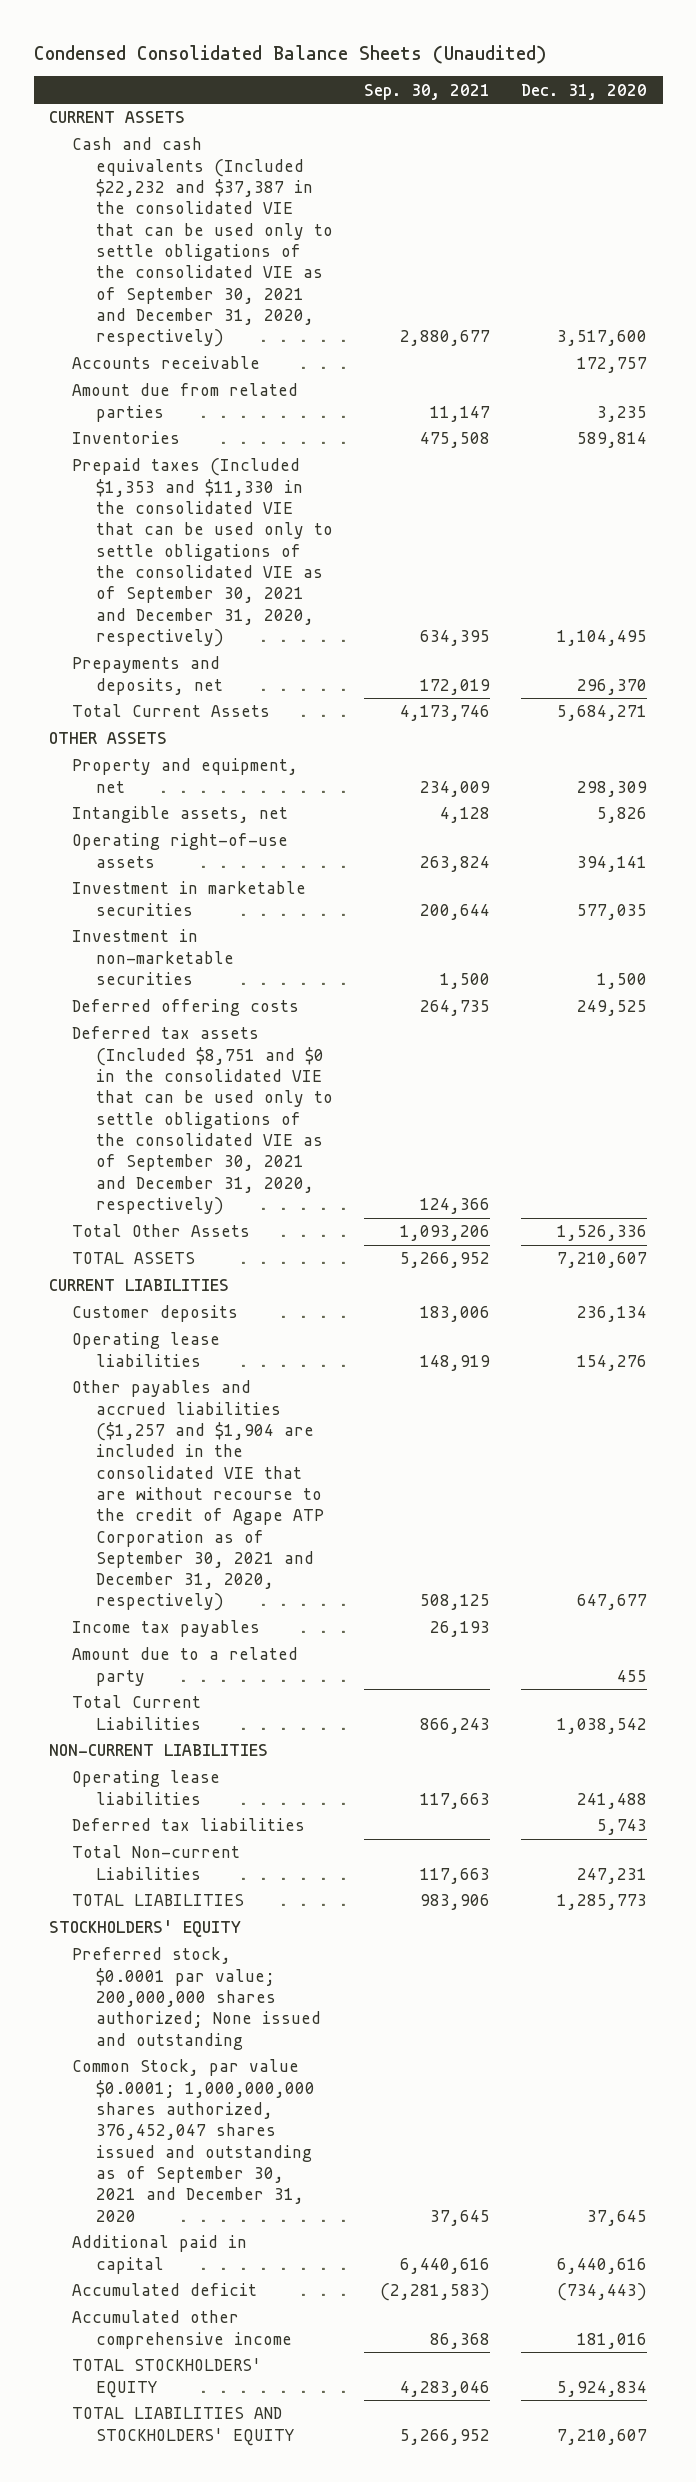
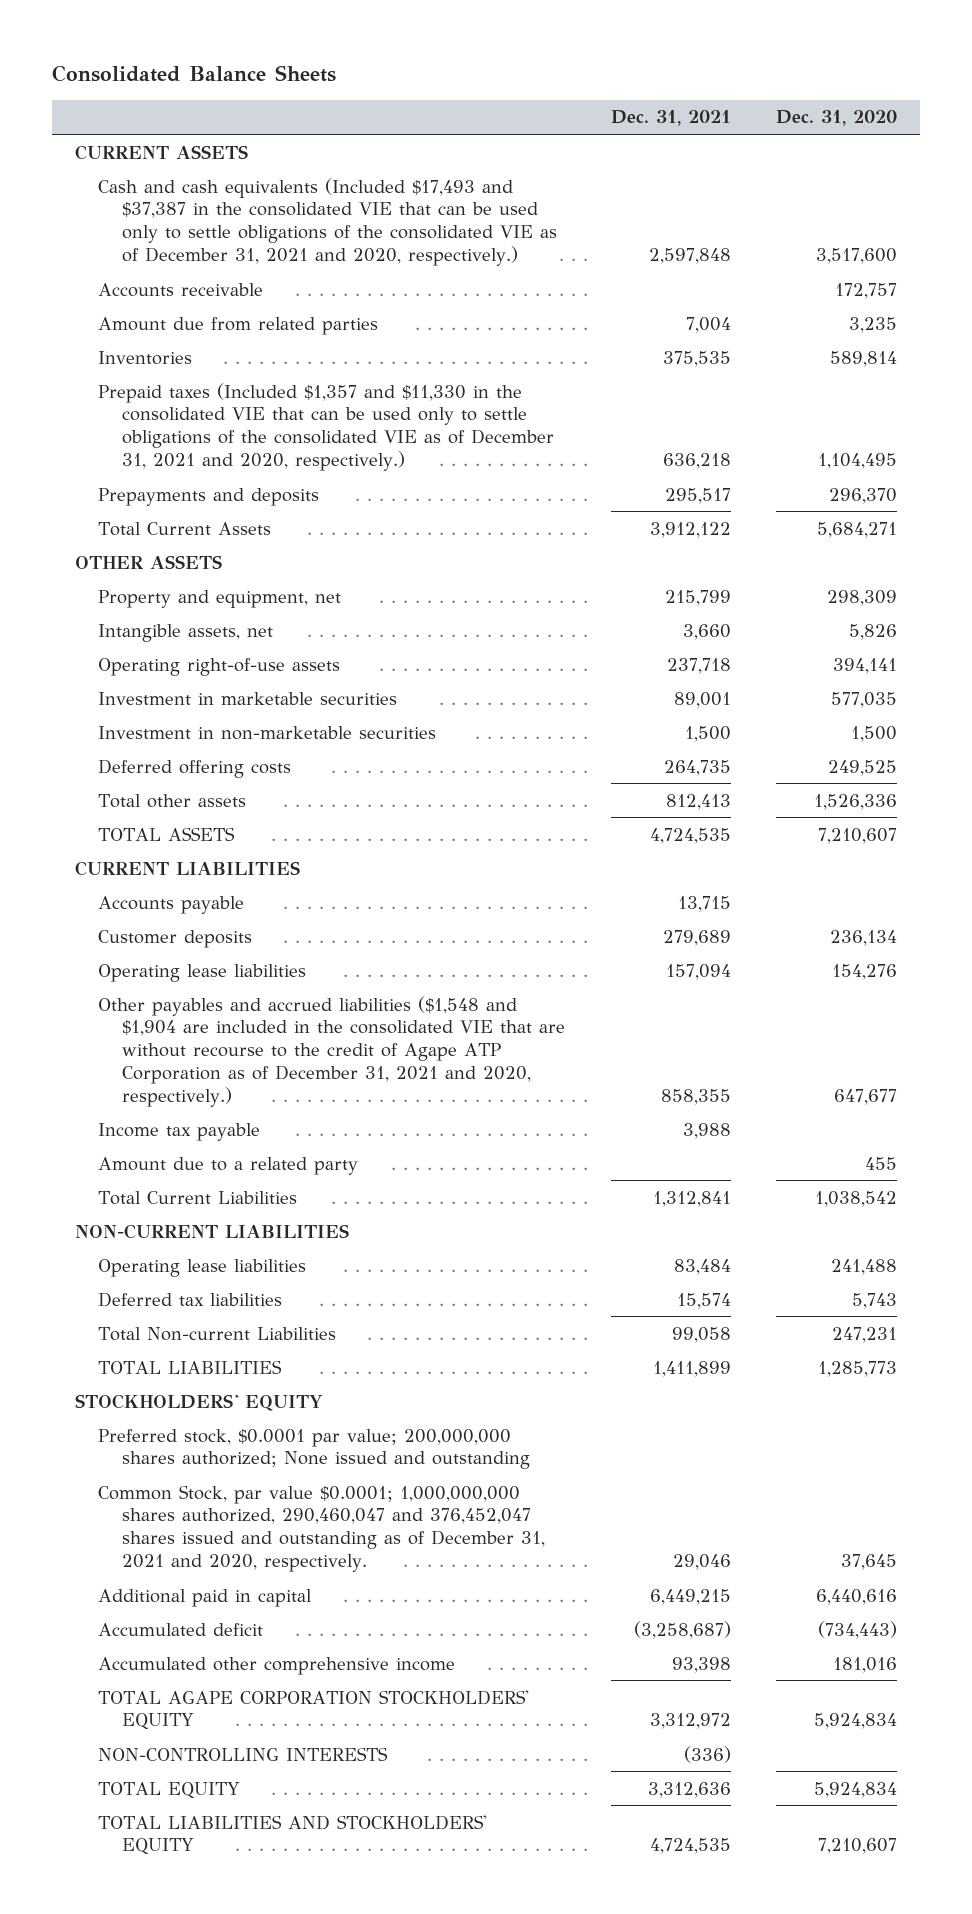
- Condensed Consolidated Balance Sheets (Unaudited)
+ Consolidated Balance Sheets
- | Sep. 30, 2021 | Dec. 31, 2020
+ | Dec. 31, 2021 | Dec. 31, 2020
- Cash and cash equivalents (Included $22,232 and $37,387 in the consolidated VIE that can be used only to settle obligations of the consolidated VIE as of September 30, 2021 and December 31, 2020, respectively) | 2,880,677 | 3,517,600
+ Cash and cash equivalents (Included $17,493 and $37,387 in the consolidated VIE that can be used only to settle obligations of the consolidated VIE as of December 31, 2021 and 2020, respectively.) | 2,597,848 | 3,517,600
- Prepaid taxes (Included $1,353 and $11,330 in the consolidated VIE that can be used only to settle obligations of the consolidated VIE as of September 30, 2021 and December 31, 2020, respectively) | 634,395 | 1,104,495
- Prepayments and deposits, net | 172,019 | 296,370
+ Prepaid taxes (Included $1,357 and $11,330 in the consolidated VIE that can be used only to settle obligations of the consolidated VIE as of December 31, 2021 and 2020, respectively.) | 636,218 | 1,104,495
+ Prepayments and deposits | 295,517 | 296,370
- Deferred tax assets (Included $8,751 and $0 in the consolidated VIE that can be used only to settle obligations of the consolidated VIE as of September 30, 2021 and December 31, 2020, respectively) | 124,366 |
- Total Other Assets | 1,093,206 | 1,526,336
+ Total other assets | 812,413 | 1,526,336
+ Accounts payable | 13,715 |
- Other payables and accrued liabilities ($1,257 and $1,904 are included in the consolidated VIE that are without recourse to the credit of Agape ATP Corporation as of September 30, 2021 and December 31, 2020, respectively) | 508,125 | 647,677
- Income tax payables | 26,193 |
+ Other payables and accrued liabilities ($1,548 and $1,904 are included in the consolidated VIE that are without recourse to the credit of Agape ATP Corporation as of December 31, 2021 and 2020, respectively.) | 858,355 | 647,677
+ Income tax payable | 3,988 |
- Common Stock, par value $0.0001; 1,000,000,000 shares authorized, 376,452,047 shares issued and outstanding as of September 30, 2021 and December 31, 2020 | 37,645 | 37,645
+ Common Stock, par value $0.0001; 1,000,000,000 shares authorized, 290,460,047 and 376,452,047 shares issued and outstanding as of December 31, 2021 and 2020, respectively. | 29,046 | 37,645
- TOTAL STOCKHOLDERS' EQUITY | 4,283,046 | 5,924,834
+ TOTAL AGAPE CORPORATION STOCKHOLDERS' EQUITY | 3,312,972 | 5,924,834
+ NON-CONTROLLING INTERESTS | (336) |
+ TOTAL EQUITY | 3,312,636 | 5,924,834

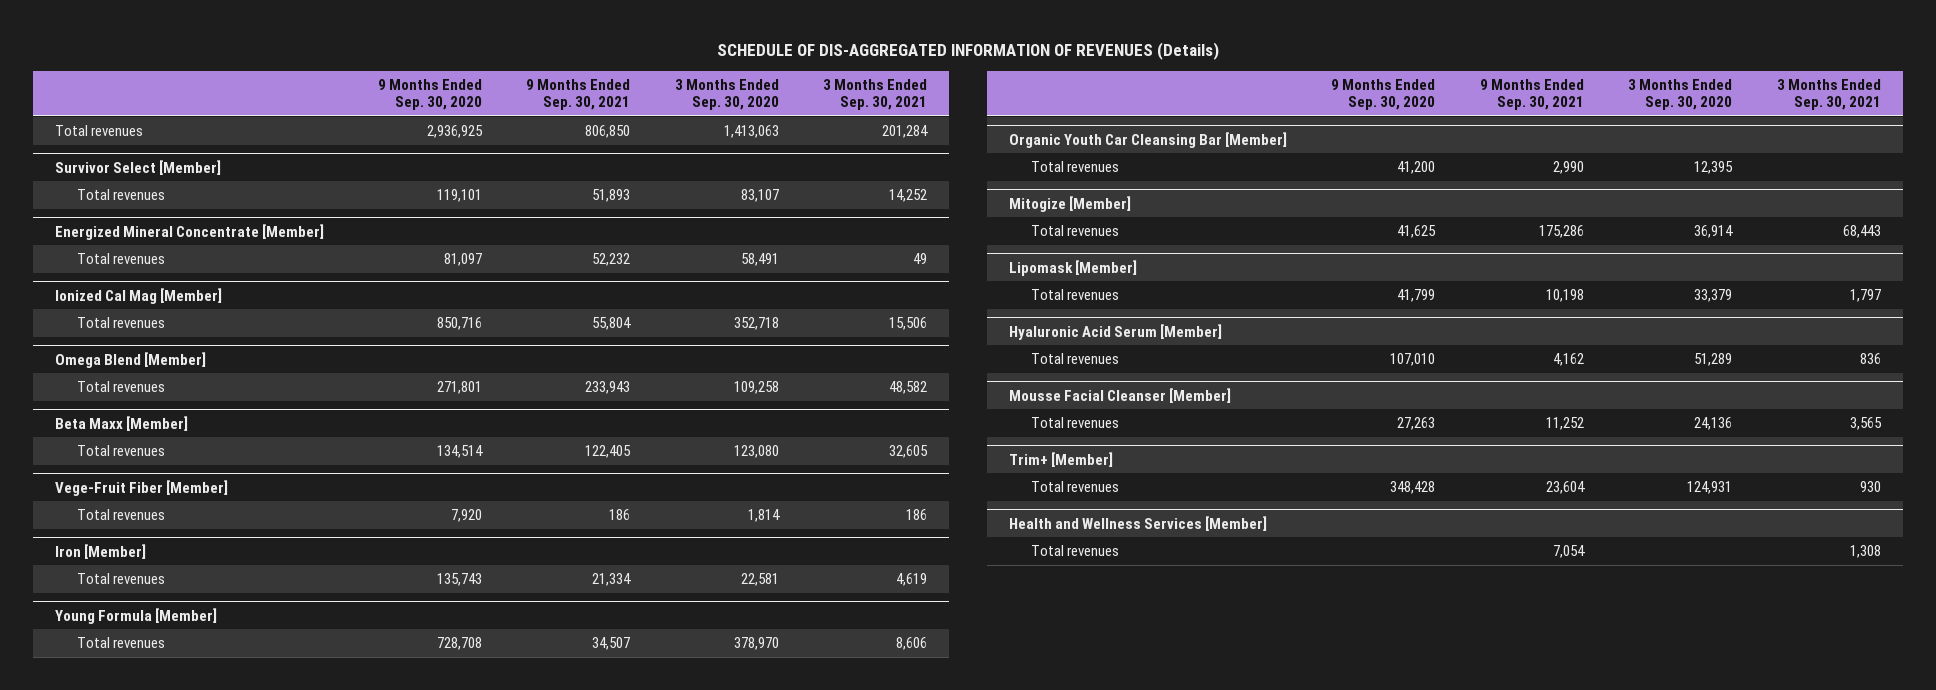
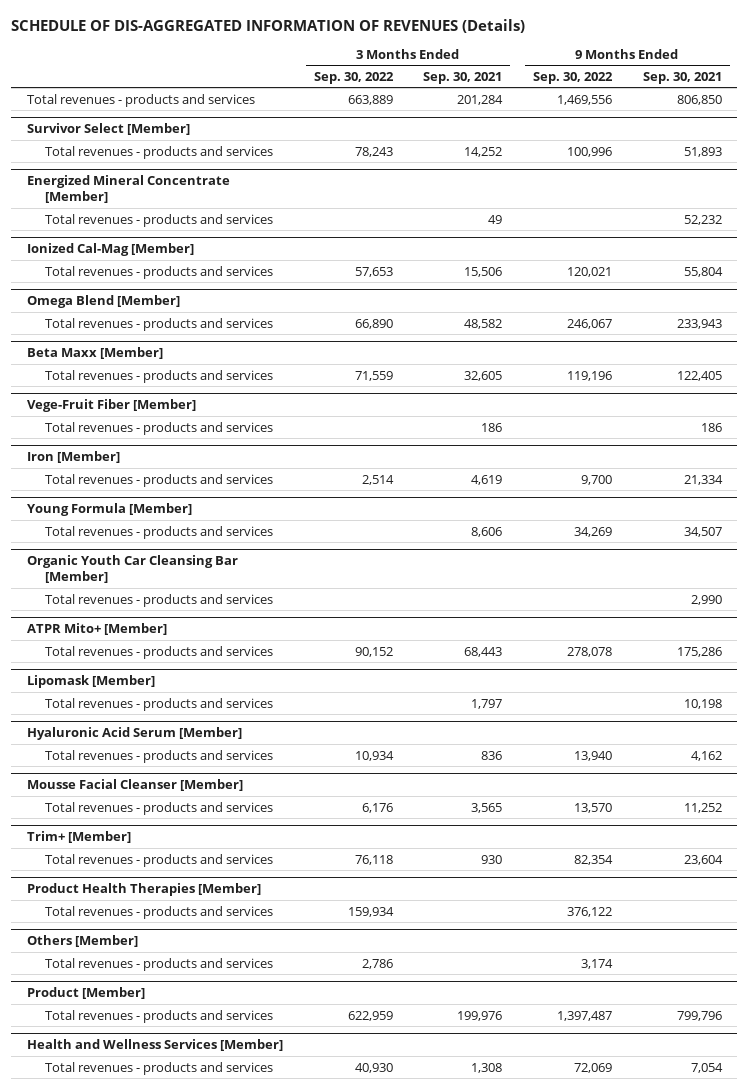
- | 9 Months Ended Sep. 30, 2020 | 9 Months Ended Sep. 30, 2021 | 3 Months Ended Sep. 30, 2020 | 3 Months Ended Sep. 30, 2021
+ | 3 Months Ended Sep. 30, 2022 | 3 Months Ended Sep. 30, 2021 | 9 Months Ended Sep. 30, 2022 | 9 Months Ended Sep. 30, 2021
- Total revenues | 2,936,925 | 806,850 | 1,413,063 | 201,284
+ Total revenues - products and services | 663,889 | 201,284 | 1,469,556 | 806,850
@ Survivor Select [Member]
- Total revenues | 119,101 | 51,893 | 83,107 | 14,252
+ Total revenues - products and services | 78,243 | 14,252 | 100,996 | 51,893
@ Energized Mineral Concentrate [Member]
- Total revenues | 81,097 | 52,232 | 58,491 | 49
- Ionized Cal Mag [Member]
- Total revenues | 850,716 | 55,804 | 352,718 | 15,506
@ Energized Mineral Concentrate [Member]
+ Total revenues - products and services | | 49 | | 52,232
+ Ionized Cal-Mag [Member]
+ Total revenues - products and services | 57,653 | 15,506 | 120,021 | 55,804
@ Omega Blend [Member]
- Total revenues | 271,801 | 233,943 | 109,258 | 48,582
+ Total revenues - products and services | 66,890 | 48,582 | 246,067 | 233,943
@ Beta Maxx [Member]
- Total revenues | 134,514 | 122,405 | 123,080 | 32,605
+ Total revenues - products and services | 71,559 | 32,605 | 119,196 | 122,405
@ Vege-Fruit Fiber [Member]
- Total revenues | 7,920 | 186 | 1,814 | 186
+ Total revenues - products and services | | 186 | | 186
@ Iron [Member]
- Total revenues | 135,743 | 21,334 | 22,581 | 4,619
+ Total revenues - products and services | 2,514 | 4,619 | 9,700 | 21,334
@ Young Formula [Member]
- Total revenues | 728,708 | 34,507 | 378,970 | 8,606
+ Total revenues - products and services | | 8,606 | 34,269 | 34,507
@ Organic Youth Car Cleansing Bar [Member]
- Total revenues | 41,200 | 2,990 | 12,395 |
- Mitogize [Member]
- Total revenues | 41,625 | 175,286 | 36,914 | 68,443
@ Organic Youth Car Cleansing Bar [Member]
+ Total revenues - products and services | | | | 2,990
+ ATPR Mito+ [Member]
+ Total revenues - products and services | 90,152 | 68,443 | 278,078 | 175,286
@ Lipomask [Member]
- Total revenues | 41,799 | 10,198 | 33,379 | 1,797
+ Total revenues - products and services | | 1,797 | | 10,198
@ Hyaluronic Acid Serum [Member]
- Total revenues | 107,010 | 4,162 | 51,289 | 836
+ Total revenues - products and services | 10,934 | 836 | 13,940 | 4,162
@ Mousse Facial Cleanser [Member]
- Total revenues | 27,263 | 11,252 | 24,136 | 3,565
+ Total revenues - products and services | 6,176 | 3,565 | 13,570 | 11,252
@ Trim+ [Member]
- Total revenues | 348,428 | 23,604 | 124,931 | 930
+ Total revenues - products and services | 76,118 | 930 | 82,354 | 23,604
+ Product Health Therapies [Member]
+ Total revenues - products and services | 159,934 | | 376,122 |
+ Others [Member]
+ Total revenues - products and services | 2,786 | | 3,174 |
+ Product [Member]
+ Total revenues - products and services | 622,959 | 199,976 | 1,397,487 | 799,796
@ Health and Wellness Services [Member]
- Total revenues | | 7,054 | | 1,308
+ Total revenues - products and services | 40,930 | 1,308 | 72,069 | 7,054

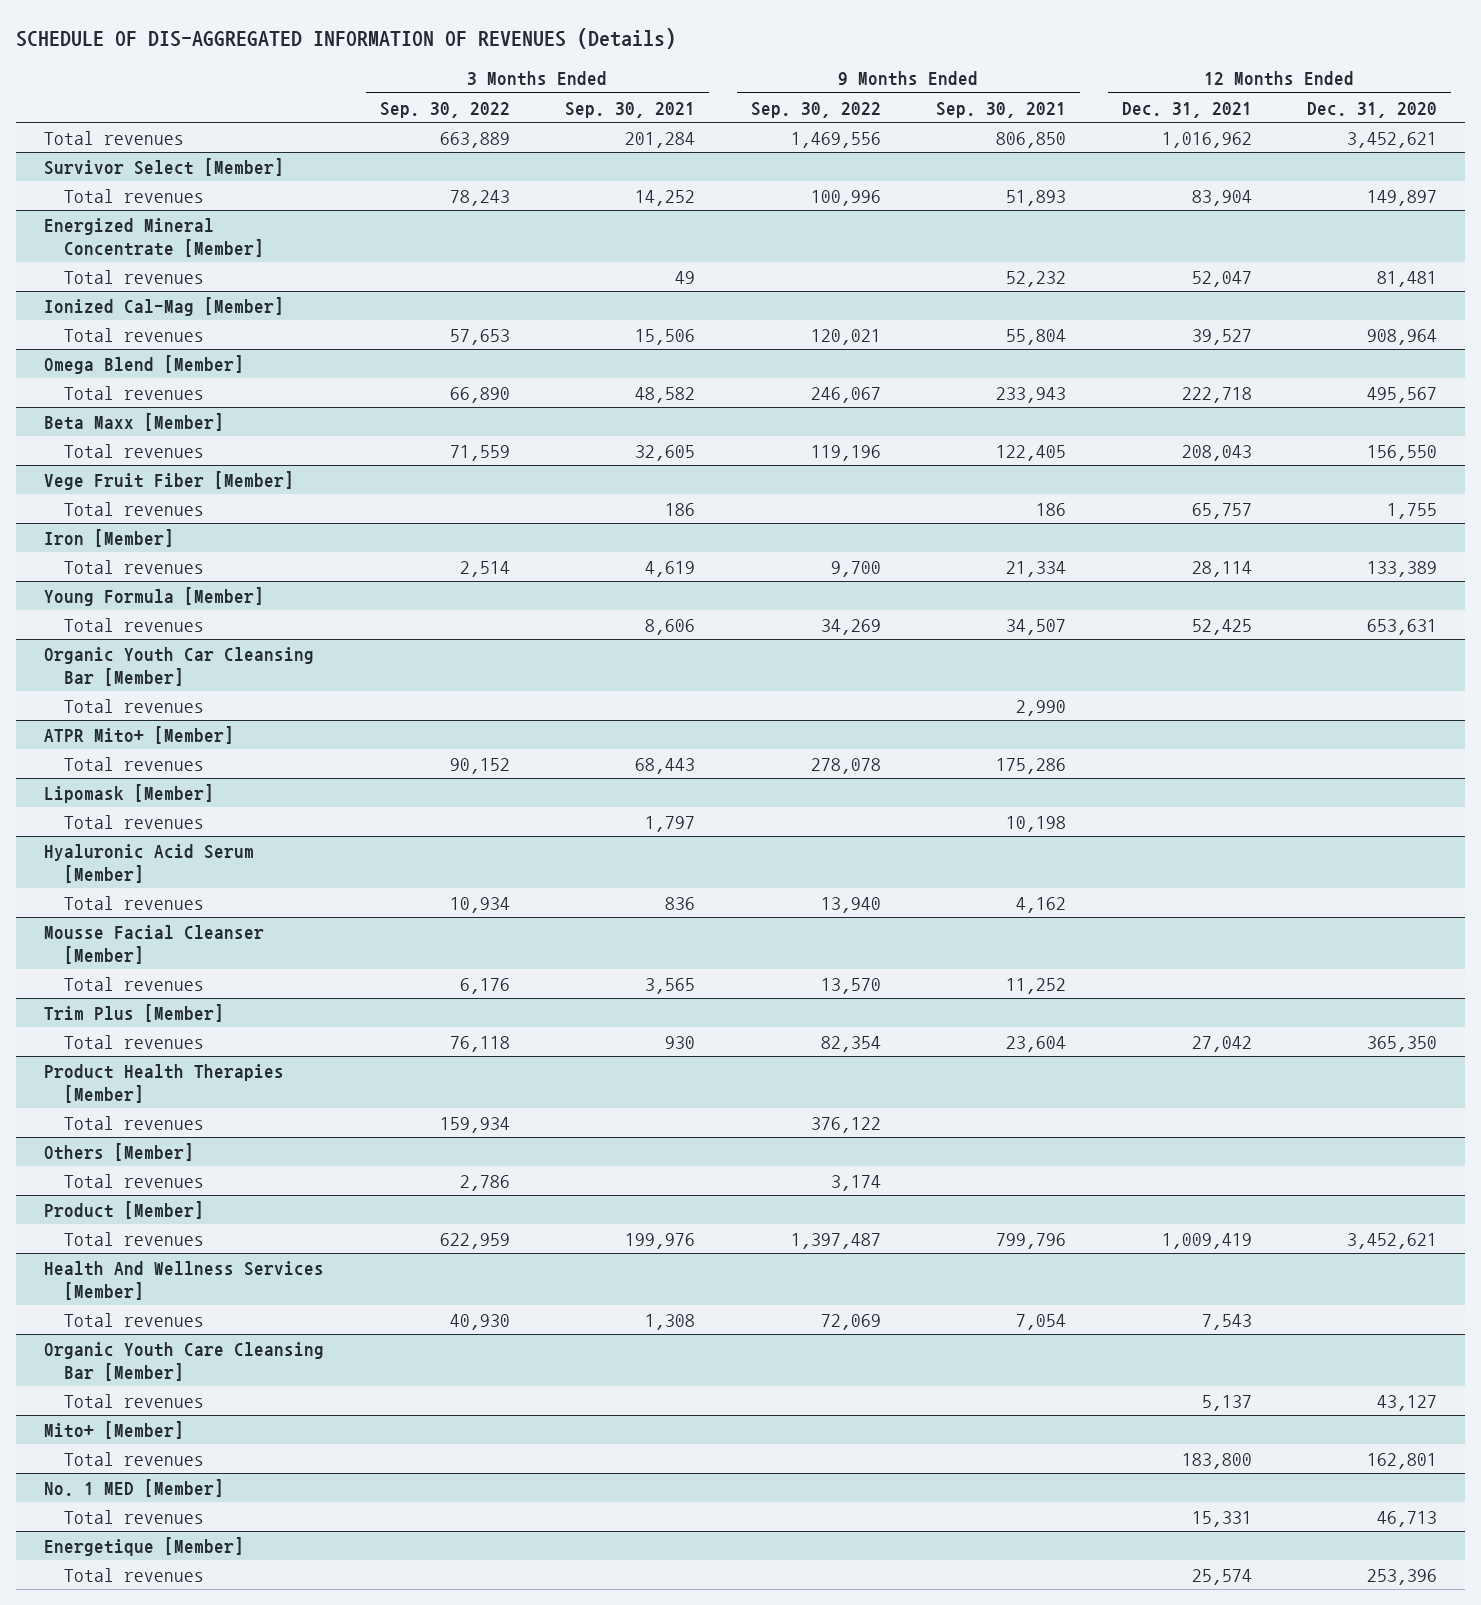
- | 3 Months Ended Sep. 30, 2022 | 3 Months Ended Sep. 30, 2021 | 9 Months Ended Sep. 30, 2022 | 9 Months Ended Sep. 30, 2021
+ | 3 Months Ended Sep. 30, 2022 | 3 Months Ended Sep. 30, 2021 | 9 Months Ended Sep. 30, 2022 | 9 Months Ended Sep. 30, 2021 | 12 Months Ended Dec. 31, 2021 | 12 Months Ended Dec. 31, 2020
- Total revenues - products and services | 663,889 | 201,284 | 1,469,556 | 806,850
+ Total revenues | 663,889 | 201,284 | 1,469,556 | 806,850 | 1,016,962 | 3,452,621
@ Survivor Select [Member]
- Total revenues - products and services | 78,243 | 14,252 | 100,996 | 51,893
+ Total revenues | 78,243 | 14,252 | 100,996 | 51,893 | 83,904 | 149,897
@ Energized Mineral Concentrate [Member]
- Total revenues - products and services | | 49 | | 52,232
+ Total revenues | | 49 | | 52,232 | 52,047 | 81,481
@ Ionized Cal-Mag [Member]
- Total revenues - products and services | 57,653 | 15,506 | 120,021 | 55,804
+ Total revenues | 57,653 | 15,506 | 120,021 | 55,804 | 39,527 | 908,964
@ Omega Blend [Member]
- Total revenues - products and services | 66,890 | 48,582 | 246,067 | 233,943
+ Total revenues | 66,890 | 48,582 | 246,067 | 233,943 | 222,718 | 495,567
@ Beta Maxx [Member]
- Total revenues - products and services | 71,559 | 32,605 | 119,196 | 122,405
- Vege-Fruit Fiber [Member]
- Total revenues - products and services | | 186 | | 186
@ Beta Maxx [Member]
+ Total revenues | 71,559 | 32,605 | 119,196 | 122,405 | 208,043 | 156,550
+ Vege Fruit Fiber [Member]
+ Total revenues | | 186 | | 186 | 65,757 | 1,755
@ Iron [Member]
- Total revenues - products and services | 2,514 | 4,619 | 9,700 | 21,334
+ Total revenues | 2,514 | 4,619 | 9,700 | 21,334 | 28,114 | 133,389
@ Young Formula [Member]
- Total revenues - products and services | | 8,606 | 34,269 | 34,507
+ Total revenues | | 8,606 | 34,269 | 34,507 | 52,425 | 653,631
@ Organic Youth Car Cleansing Bar [Member]
- Total revenues - products and services | | | | 2,990
+ Total revenues | | | | 2,990 | |
@ ATPR Mito+ [Member]
- Total revenues - products and services | 90,152 | 68,443 | 278,078 | 175,286
+ Total revenues | 90,152 | 68,443 | 278,078 | 175,286 | |
@ Lipomask [Member]
- Total revenues - products and services | | 1,797 | | 10,198
+ Total revenues | | 1,797 | | 10,198 | |
@ Hyaluronic Acid Serum [Member]
- Total revenues - products and services | 10,934 | 836 | 13,940 | 4,162
+ Total revenues | 10,934 | 836 | 13,940 | 4,162 | |
@ Mousse Facial Cleanser [Member]
- Total revenues - products and services | 6,176 | 3,565 | 13,570 | 11,252
- Trim+ [Member]
- Total revenues - products and services | 76,118 | 930 | 82,354 | 23,604
@ Mousse Facial Cleanser [Member]
+ Total revenues | 6,176 | 3,565 | 13,570 | 11,252 | |
+ Trim Plus [Member]
+ Total revenues | 76,118 | 930 | 82,354 | 23,604 | 27,042 | 365,350
@ Product Health Therapies [Member]
- Total revenues - products and services | 159,934 | | 376,122 |
+ Total revenues | 159,934 | | 376,122 | | |
@ Others [Member]
- Total revenues - products and services | 2,786 | | 3,174 |
+ Total revenues | 2,786 | | 3,174 | | |
@ Product [Member]
- Total revenues - products and services | 622,959 | 199,976 | 1,397,487 | 799,796
- Health and Wellness Services [Member]
- Total revenues - products and services | 40,930 | 1,308 | 72,069 | 7,054
@ Product [Member]
+ Total revenues | 622,959 | 199,976 | 1,397,487 | 799,796 | 1,009,419 | 3,452,621
+ Health And Wellness Services [Member]
+ Total revenues | 40,930 | 1,308 | 72,069 | 7,054 | 7,543 |
+ Organic Youth Care Cleansing Bar [Member]
+ Total revenues | | | | | 5,137 | 43,127
+ Mito+ [Member]
+ Total revenues | | | | | 183,800 | 162,801
+ No. 1 MED [Member]
+ Total revenues | | | | | 15,331 | 46,713
+ Energetique [Member]
+ Total revenues | | | | | 25,574 | 253,396

